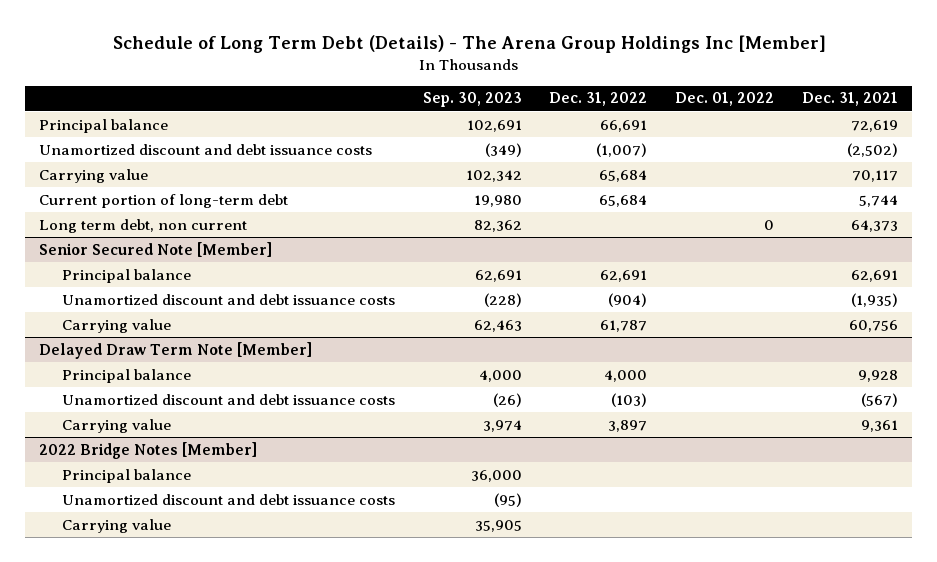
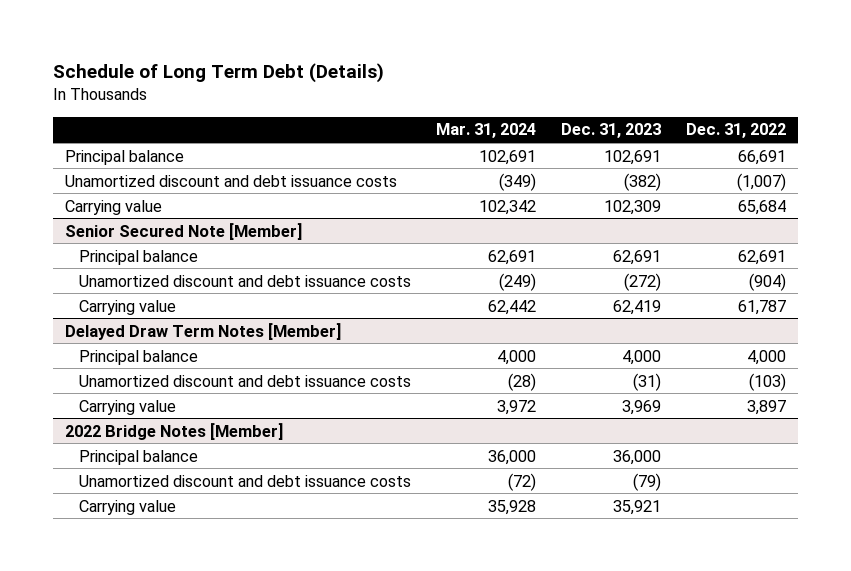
- Schedule of Long Term Debt (Details) - The Arena Group Holdings Inc [Member]
+ Schedule of Long Term Debt (Details)
- | Sep. 30, 2023 | Dec. 31, 2022 | Dec. 01, 2022 | Dec. 31, 2021
+ | Mar. 31, 2024 | Dec. 31, 2023 | Dec. 31, 2022
- Current portion of long-term debt | 19,980 | 65,684 | | 5,744
- Long term debt, non current | 82,362 | | 0 | 64,373
- Delayed Draw Term Note [Member]
+ Delayed Draw Term Notes [Member]

